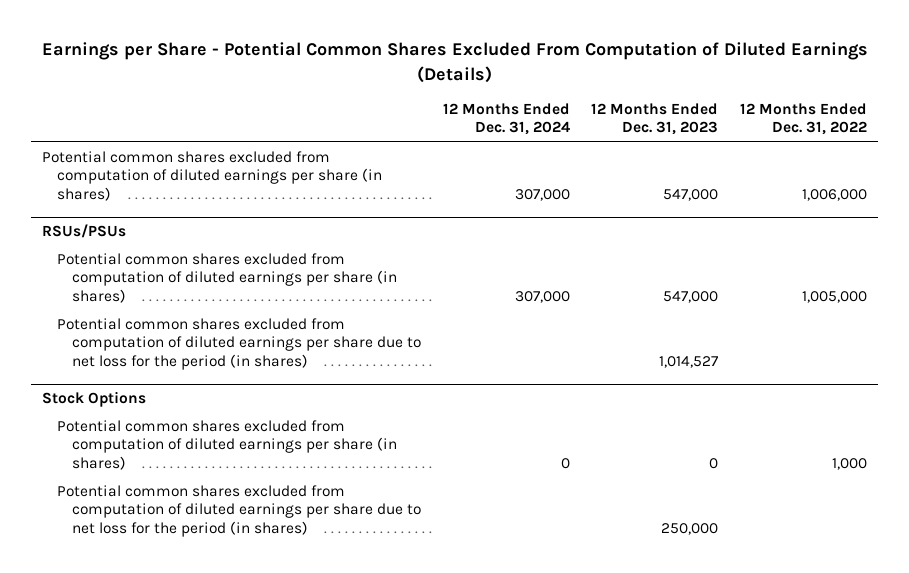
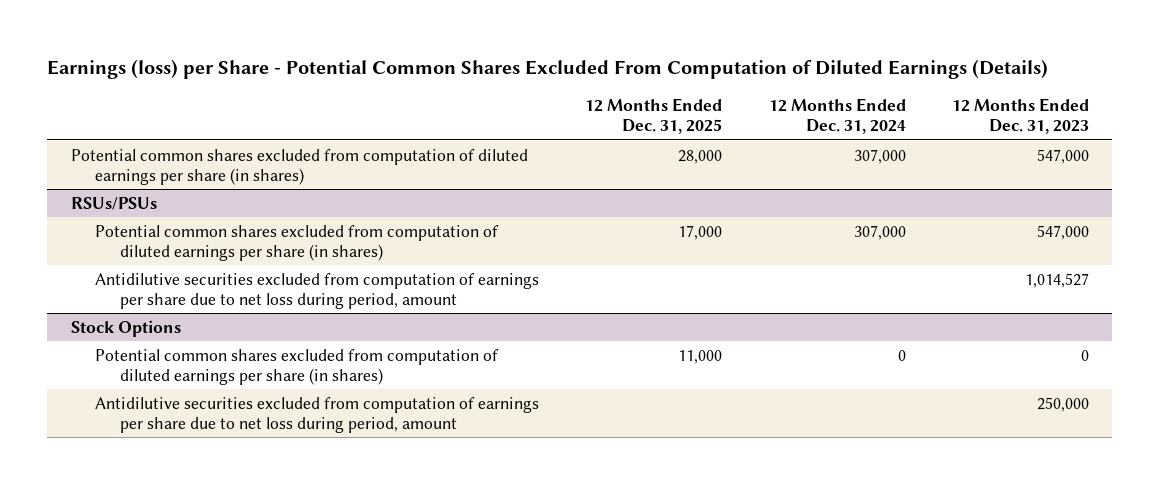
- Earnings per Share - Potential Common Shares Excluded From Computation of Diluted Earnings (Details)
+ Earnings (loss) per Share - Potential Common Shares Excluded From Computation of Diluted Earnings (Details)
- | 12 Months Ended Dec. 31, 2024 | 12 Months Ended Dec. 31, 2023 | 12 Months Ended Dec. 31, 2022
+ | 12 Months Ended Dec. 31, 2025 | 12 Months Ended Dec. 31, 2024 | 12 Months Ended Dec. 31, 2023
@ RSUs/PSUs
- Potential common shares excluded from computation of diluted earnings per share due to net loss for the period (in shares) | | 1,014,527 |
+ Antidilutive securities excluded from computation of earnings per share due to net loss during period, amount | | | 1,014,527
@ Stock Options
- Potential common shares excluded from computation of diluted earnings per share due to net loss for the period (in shares) | | 250,000 |
+ Antidilutive securities excluded from computation of earnings per share due to net loss during period, amount | | | 250,000

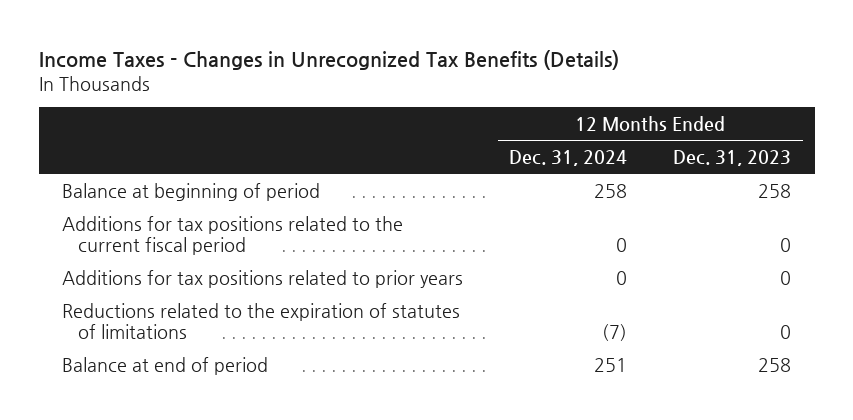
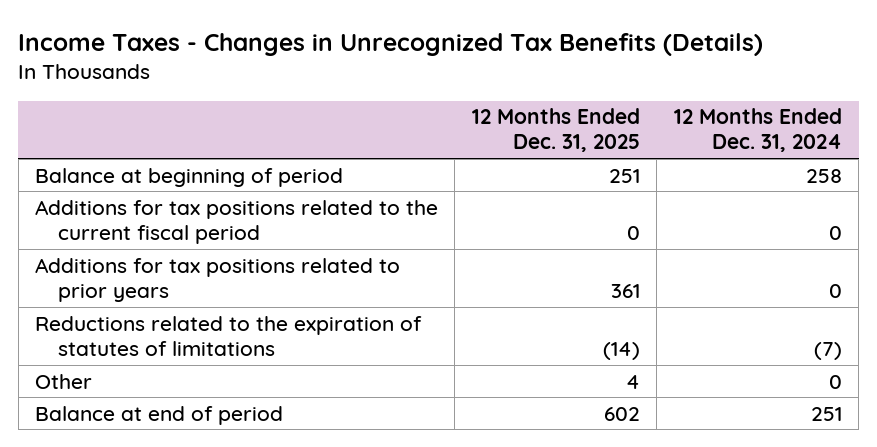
- | 12 Months Ended Dec. 31, 2024 | 12 Months Ended Dec. 31, 2023
+ | 12 Months Ended Dec. 31, 2025 | 12 Months Ended Dec. 31, 2024
+ Other | 4 | 0

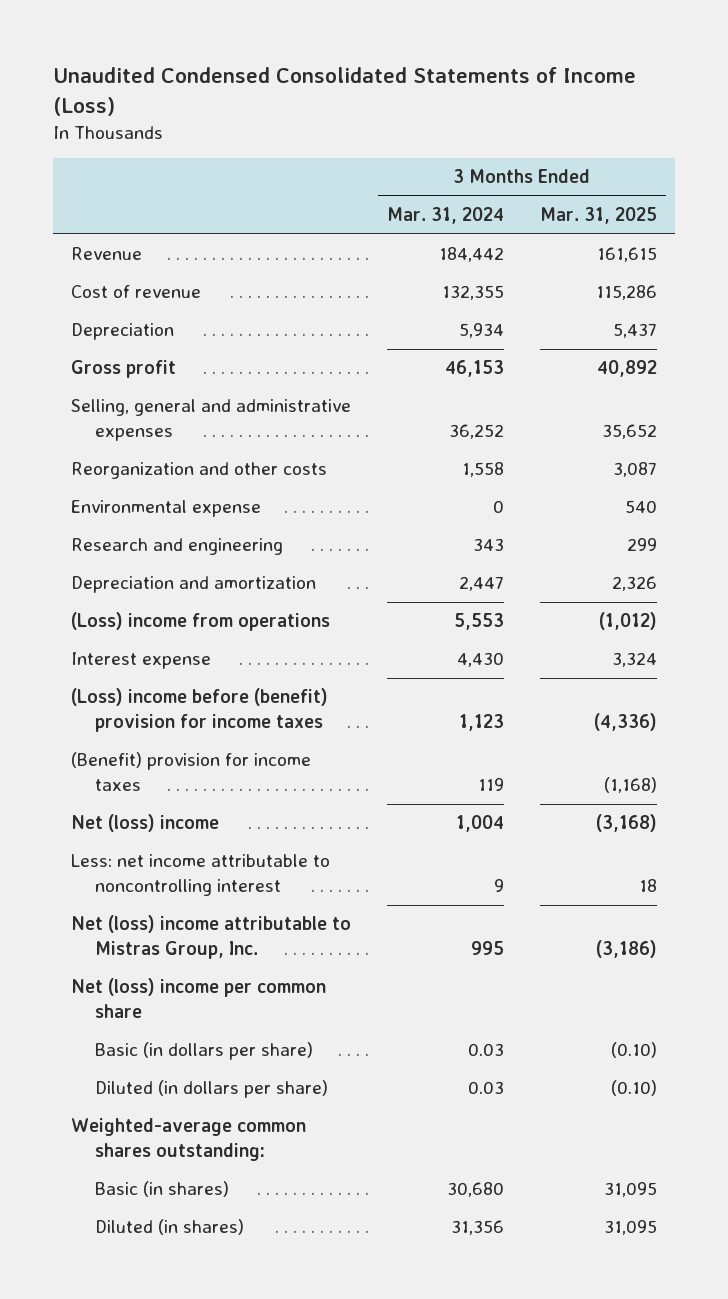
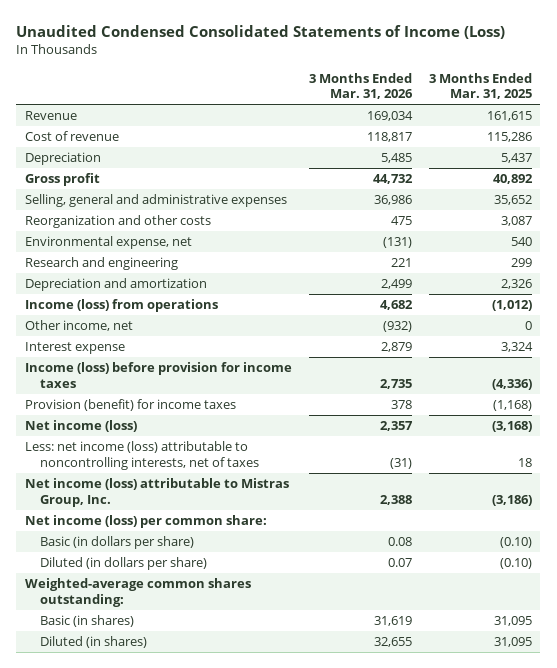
- | 3 Months Ended Mar. 31, 2024 | 3 Months Ended Mar. 31, 2025
+ | 3 Months Ended Mar. 31, 2026 | 3 Months Ended Mar. 31, 2025
- Environmental expense | 0 | 540
+ Environmental expense, net | (131) | 540
- (Loss) income from operations | 5,553 | (1,012)
+ Income (loss) from operations | 4,682 | (1,012)
+ Other income, net | (932) | 0
- (Loss) income before (benefit) provision for income taxes | 1,123 | (4,336)
- (Benefit) provision for income taxes | 119 | (1,168)
- Net (loss) income | 1,004 | (3,168)
- Less: net income attributable to noncontrolling interest | 9 | 18
- Net (loss) income attributable to Mistras Group, Inc. | 995 | (3,186)
- Net (loss) income per common share
+ Income (loss) before provision for income taxes | 2,735 | (4,336)
+ Provision (benefit) for income taxes | 378 | (1,168)
+ Net income (loss) | 2,357 | (3,168)
+ Less: net income (loss) attributable to noncontrolling interests, net of taxes | (31) | 18
+ Net income (loss) attributable to Mistras Group, Inc. | 2,388 | (3,186)
+ Net income (loss) per common share:

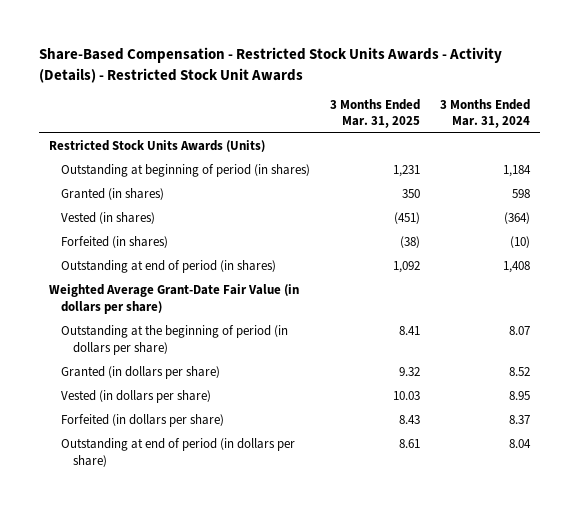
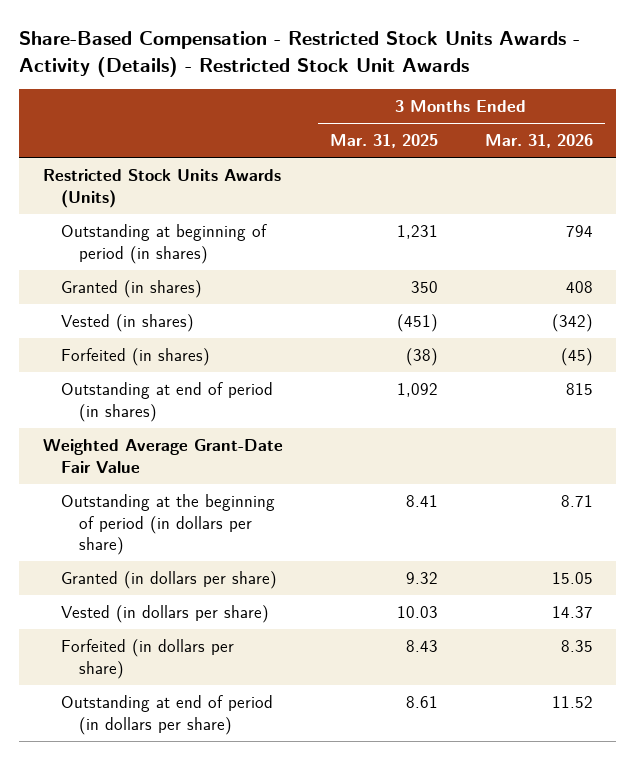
- | 3 Months Ended Mar. 31, 2025 | 3 Months Ended Mar. 31, 2024
+ | 3 Months Ended Mar. 31, 2025 | 3 Months Ended Mar. 31, 2026
- Weighted Average Grant-Date Fair Value (in dollars per share)
+ Weighted Average Grant-Date Fair Value

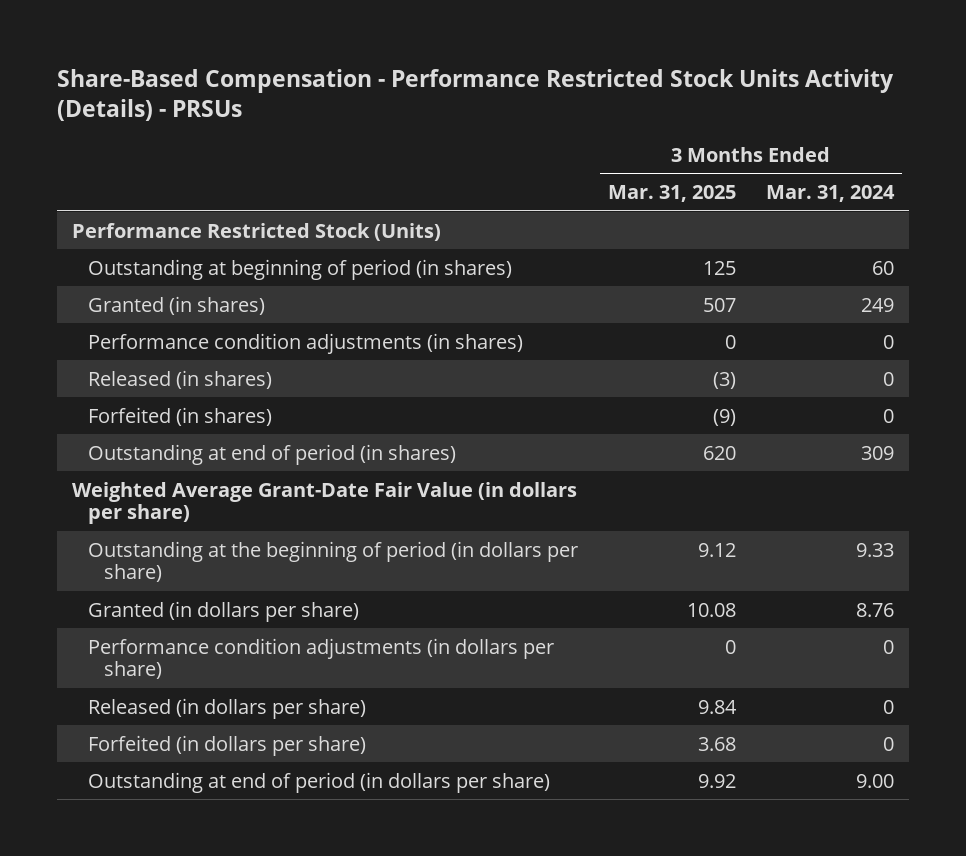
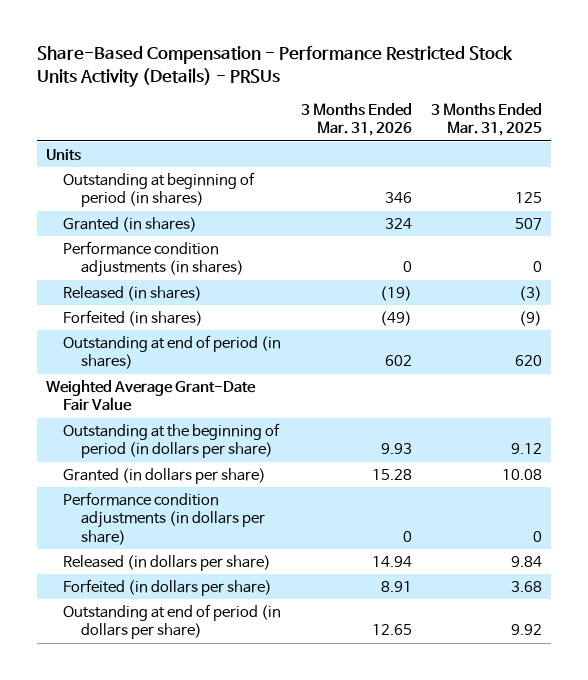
- | 3 Months Ended Mar. 31, 2025 | 3 Months Ended Mar. 31, 2024
+ | 3 Months Ended Mar. 31, 2026 | 3 Months Ended Mar. 31, 2025
- Performance Restricted Stock (Units)
+ Units
- Weighted Average Grant-Date Fair Value (in dollars per share)
+ Weighted Average Grant-Date Fair Value

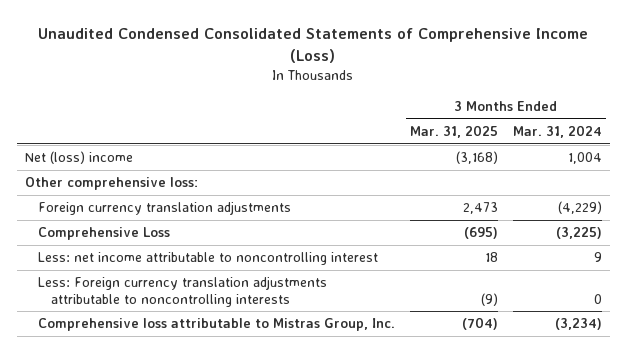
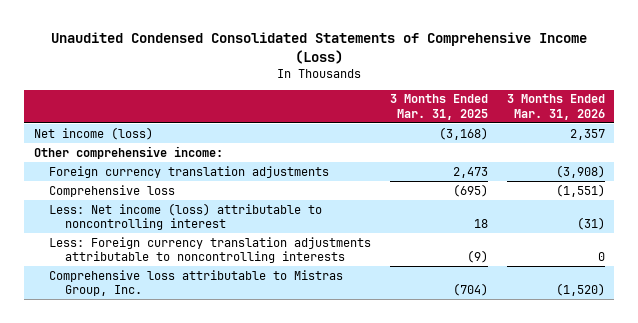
- | 3 Months Ended Mar. 31, 2025 | 3 Months Ended Mar. 31, 2024
+ | 3 Months Ended Mar. 31, 2025 | 3 Months Ended Mar. 31, 2026
- Net (loss) income | (3,168) | 1,004
- Other comprehensive loss:
+ Net income (loss) | (3,168) | 2,357
+ Other comprehensive income:
- Comprehensive Loss | (695) | (3,225)
- Less: net income attributable to noncontrolling interest | 18 | 9
+ Comprehensive loss | (695) | (1,551)
+ Less: Net income (loss) attributable to noncontrolling interest | 18 | (31)

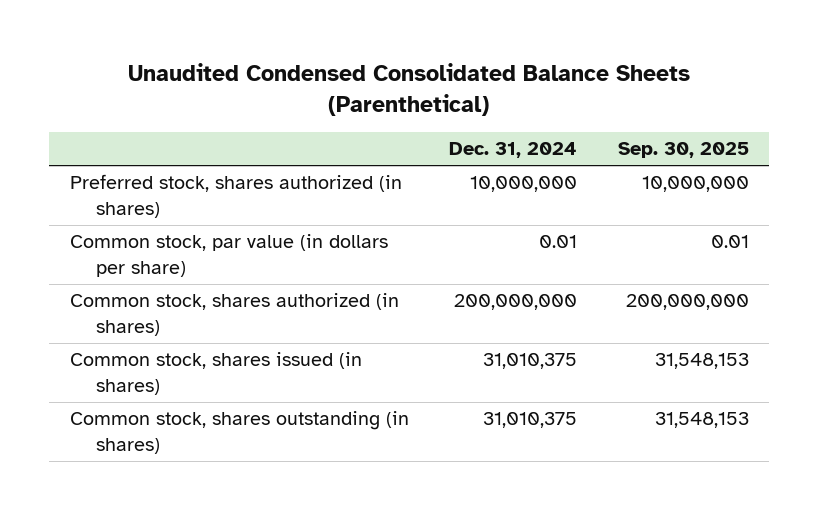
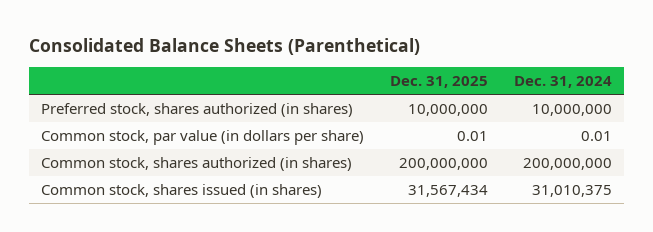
- Unaudited Condensed Consolidated Balance Sheets (Parenthetical)
+ Consolidated Balance Sheets (Parenthetical)
- | Dec. 31, 2024 | Sep. 30, 2025
+ | Dec. 31, 2025 | Dec. 31, 2024
- Common stock, shares outstanding (in shares) | 31,010,375 | 31,548,153

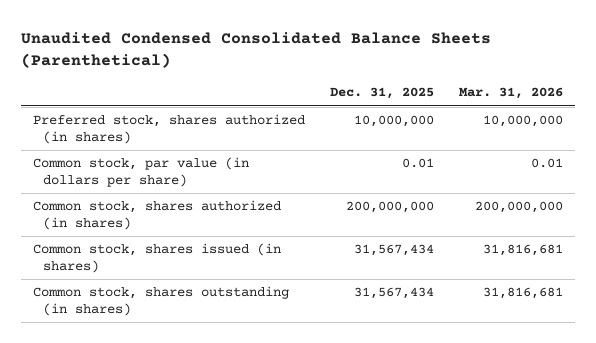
- Consolidated Balance Sheets (Parenthetical)
+ Unaudited Condensed Consolidated Balance Sheets (Parenthetical)
- | Dec. 31, 2025 | Dec. 31, 2024
+ | Dec. 31, 2025 | Mar. 31, 2026
+ Common stock, shares outstanding (in shares) | 31,567,434 | 31,816,681

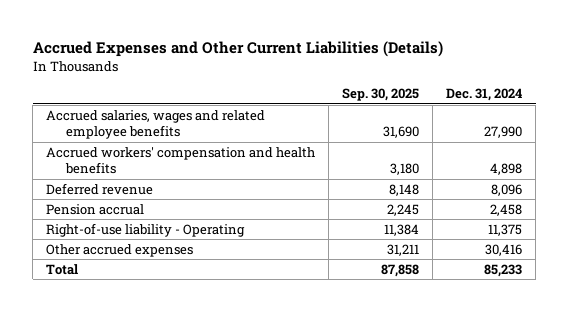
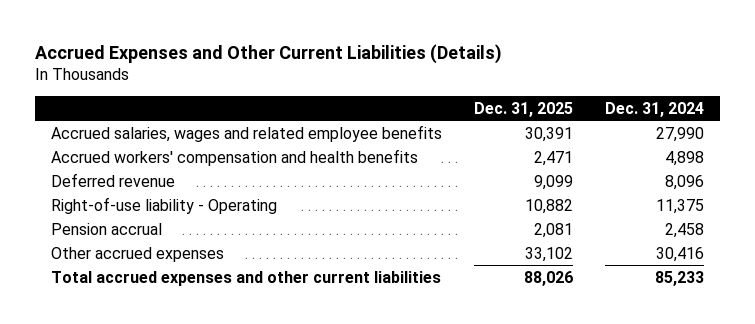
- | Sep. 30, 2025 | Dec. 31, 2024
+ | Dec. 31, 2025 | Dec. 31, 2024
moved down: Pension accrual | 2,081 | 2,458
- Total | 87,858 | 85,233
+ Total accrued expenses and other current liabilities | 88,026 | 85,233

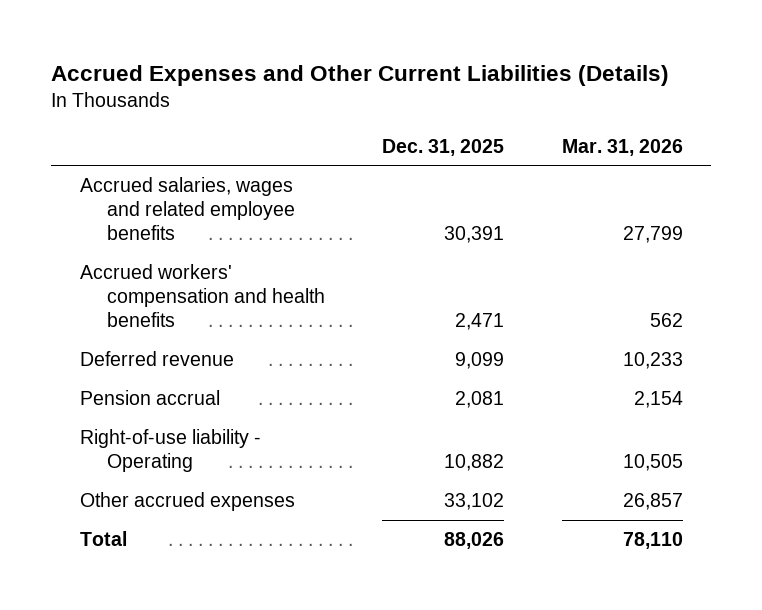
- | Dec. 31, 2025 | Dec. 31, 2024
+ | Dec. 31, 2025 | Mar. 31, 2026
moved down: Right-of-use liability - Operating | 10,882 | 10,505
- Total accrued expenses and other current liabilities | 88,026 | 85,233
+ Total | 88,026 | 78,110

